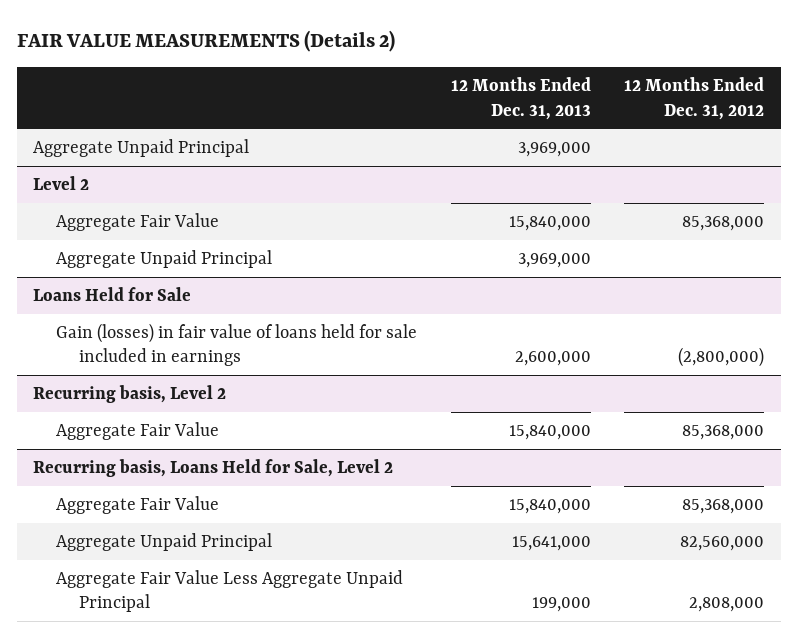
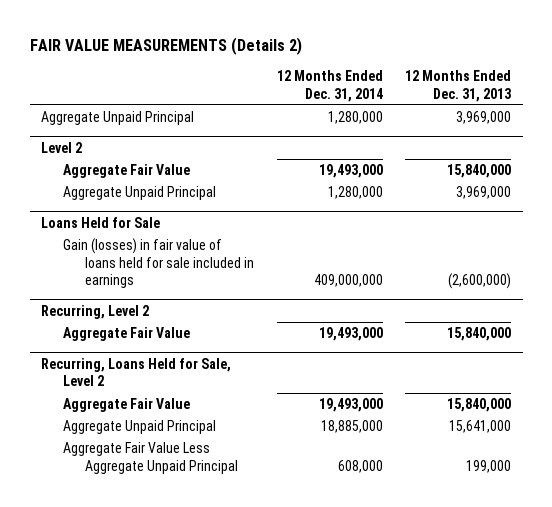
- | 12 Months Ended Dec. 31, 2013 | 12 Months Ended Dec. 31, 2012
+ | 12 Months Ended Dec. 31, 2014 | 12 Months Ended Dec. 31, 2013
@ Loans Held for Sale
- Gain (losses) in fair value of loans held for sale included in earnings | 2,600,000 | (2,800,000)
- Recurring basis, Level 2
@ Loans Held for Sale
+ Gain (losses) in fair value of loans held for sale included in earnings | 409,000,000 | (2,600,000)
+ Recurring, Level 2
- Recurring basis, Loans Held for Sale, Level 2
+ Recurring, Loans Held for Sale, Level 2

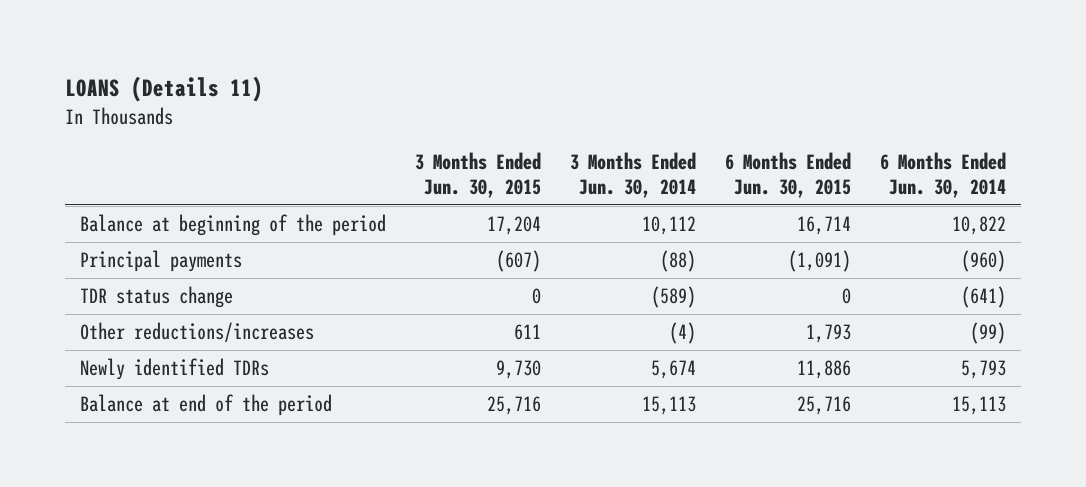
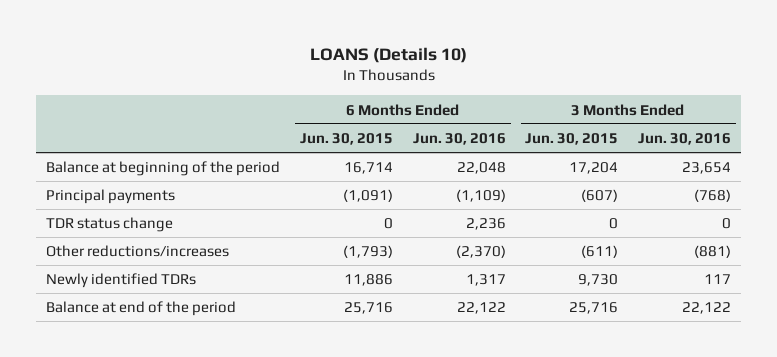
- LOANS (Details 11)
+ LOANS (Details 10)
- | 3 Months Ended Jun. 30, 2015 | 3 Months Ended Jun. 30, 2014 | 6 Months Ended Jun. 30, 2015 | 6 Months Ended Jun. 30, 2014
+ | 6 Months Ended Jun. 30, 2015 | 6 Months Ended Jun. 30, 2016 | 3 Months Ended Jun. 30, 2015 | 3 Months Ended Jun. 30, 2016
- Other reductions/increases | 611 | (4) | 1,793 | (99)
+ Other reductions/increases | (1,793) | (2,370) | (611) | (881)

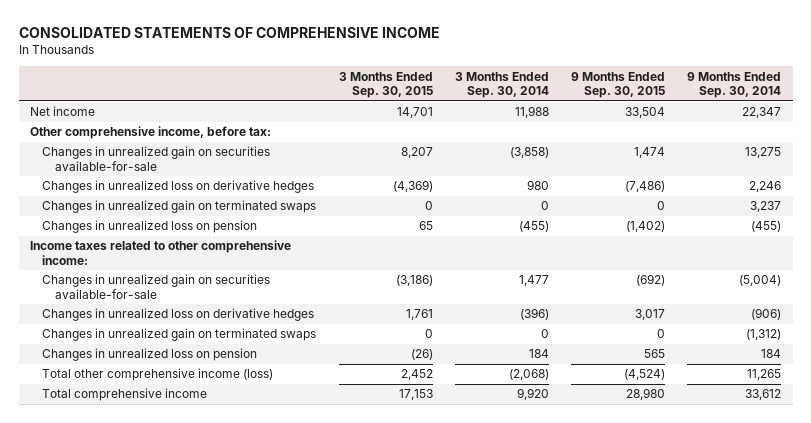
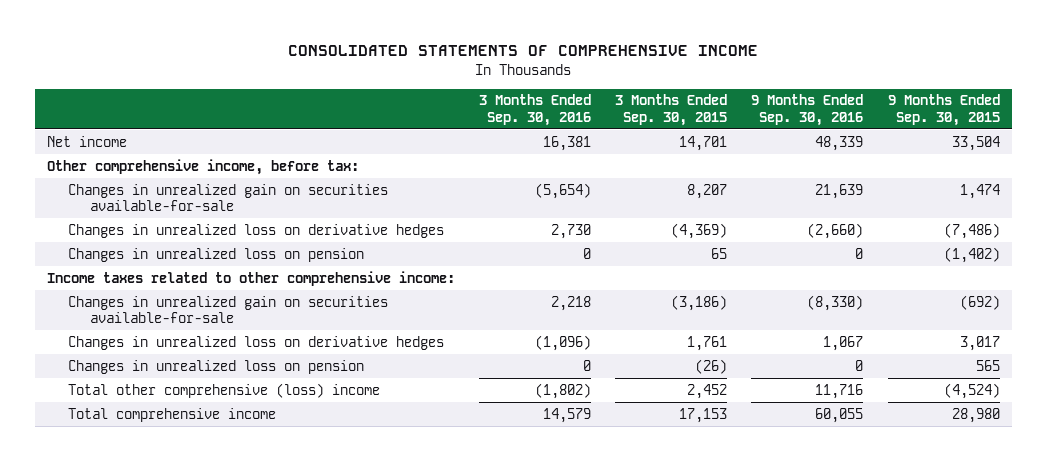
- | 3 Months Ended Sep. 30, 2015 | 3 Months Ended Sep. 30, 2014 | 9 Months Ended Sep. 30, 2015 | 9 Months Ended Sep. 30, 2014
+ | 3 Months Ended Sep. 30, 2016 | 3 Months Ended Sep. 30, 2015 | 9 Months Ended Sep. 30, 2016 | 9 Months Ended Sep. 30, 2015
- Changes in unrealized gain on terminated swaps | 0 | 0 | 0 | 3,237
- Changes in unrealized gain on terminated swaps | 0 | 0 | 0 | (1,312)
- Total other comprehensive income (loss) | 2,452 | (2,068) | (4,524) | 11,265
+ Total other comprehensive (loss) income | (1,802) | 2,452 | 11,716 | (4,524)

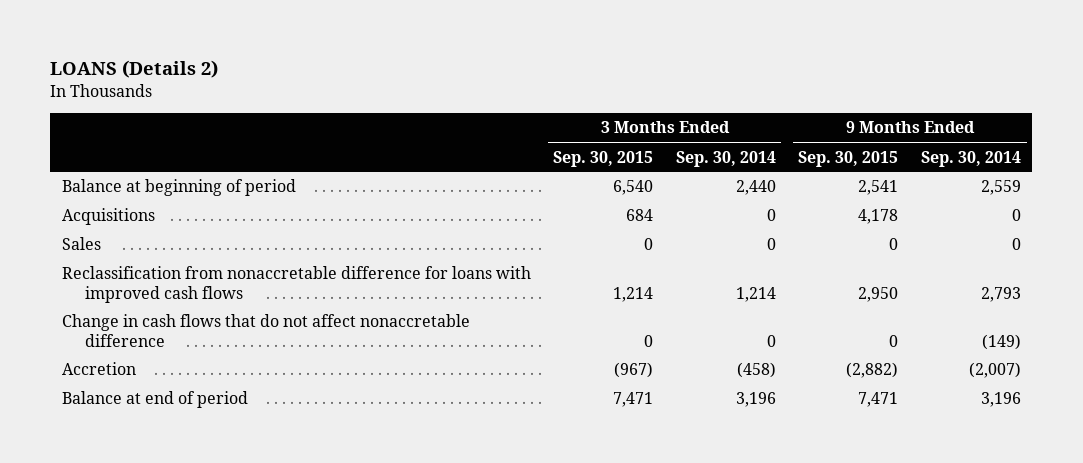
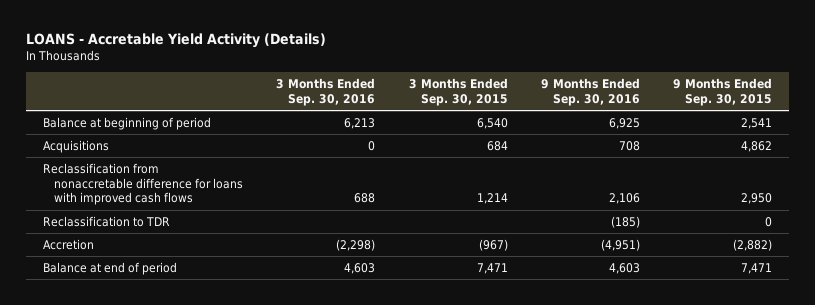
- LOANS (Details 2)
+ LOANS - Accretable Yield Activity (Details)
- | 3 Months Ended Sep. 30, 2015 | 3 Months Ended Sep. 30, 2014 | 9 Months Ended Sep. 30, 2015 | 9 Months Ended Sep. 30, 2014
+ | 3 Months Ended Sep. 30, 2016 | 3 Months Ended Sep. 30, 2015 | 9 Months Ended Sep. 30, 2016 | 9 Months Ended Sep. 30, 2015
- Acquisitions | 684 | 0 | 4,178 | 0
- Sales | 0 | 0 | 0 | 0
+ Acquisitions | 0 | 684 | 708 | 4,862
- Change in cash flows that do not affect nonaccretable difference | 0 | 0 | 0 | (149)
+ Reclassification to TDR | | | (185) | 0

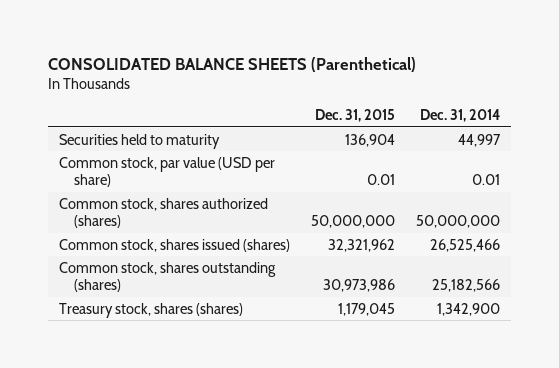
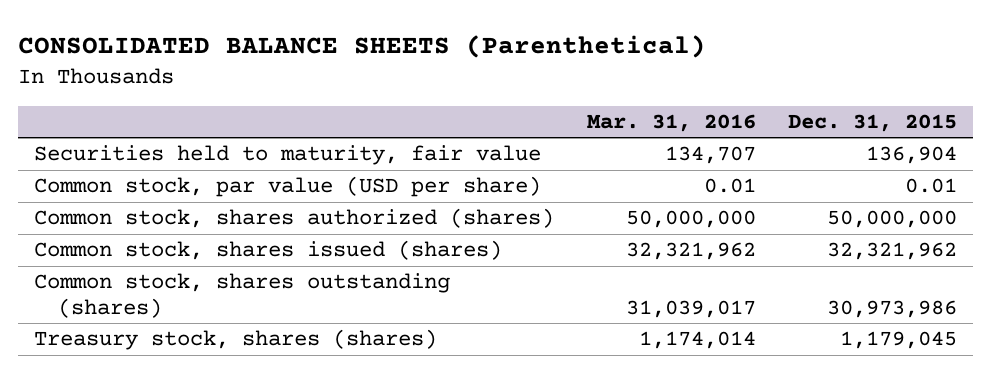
- | Dec. 31, 2015 | Dec. 31, 2014
+ | Mar. 31, 2016 | Dec. 31, 2015
- Securities held to maturity | 136,904 | 44,997
+ Securities held to maturity, fair value | 134,707 | 136,904

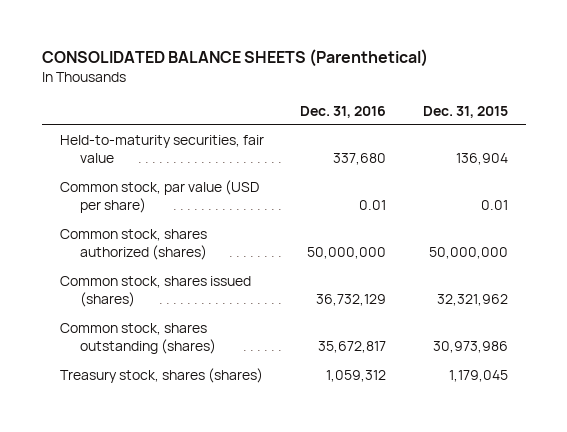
- | Mar. 31, 2016 | Dec. 31, 2015
+ | Dec. 31, 2016 | Dec. 31, 2015
- Securities held to maturity, fair value | 134,707 | 136,904
+ Held-to-maturity securities, fair value | 337,680 | 136,904

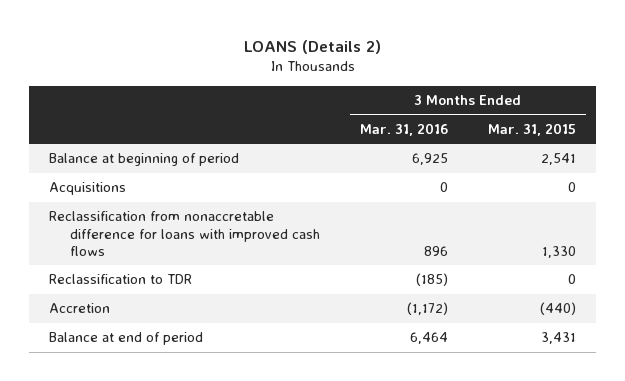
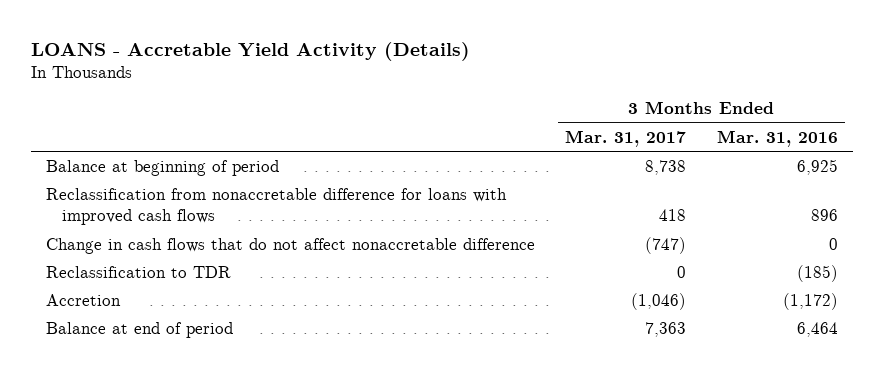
- LOANS (Details 2)
+ LOANS - Accretable Yield Activity (Details)
- | 3 Months Ended Mar. 31, 2016 | 3 Months Ended Mar. 31, 2015
+ | 3 Months Ended Mar. 31, 2017 | 3 Months Ended Mar. 31, 2016
- Acquisitions | 0 | 0
+ Change in cash flows that do not affect nonaccretable difference | (747) | 0

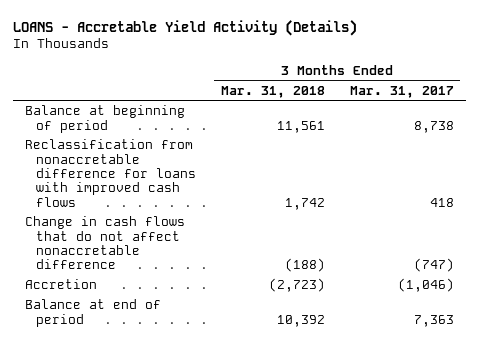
- | 3 Months Ended Mar. 31, 2017 | 3 Months Ended Mar. 31, 2016
+ | 3 Months Ended Mar. 31, 2018 | 3 Months Ended Mar. 31, 2017
- Reclassification to TDR | 0 | (185)

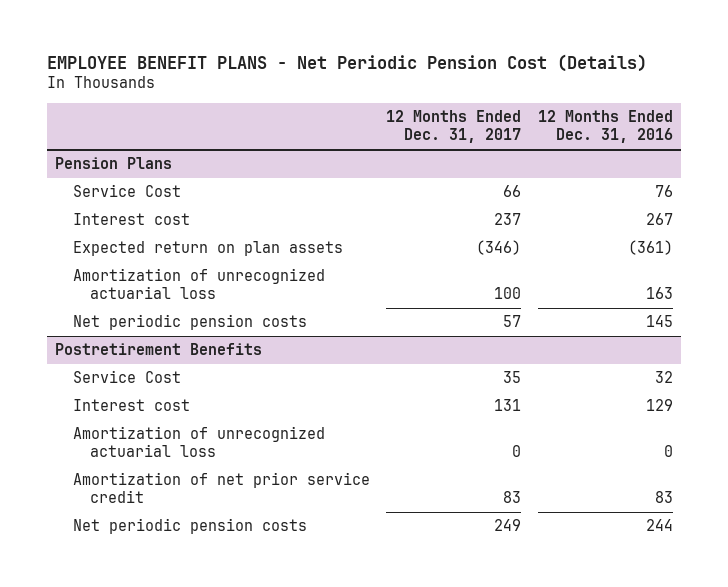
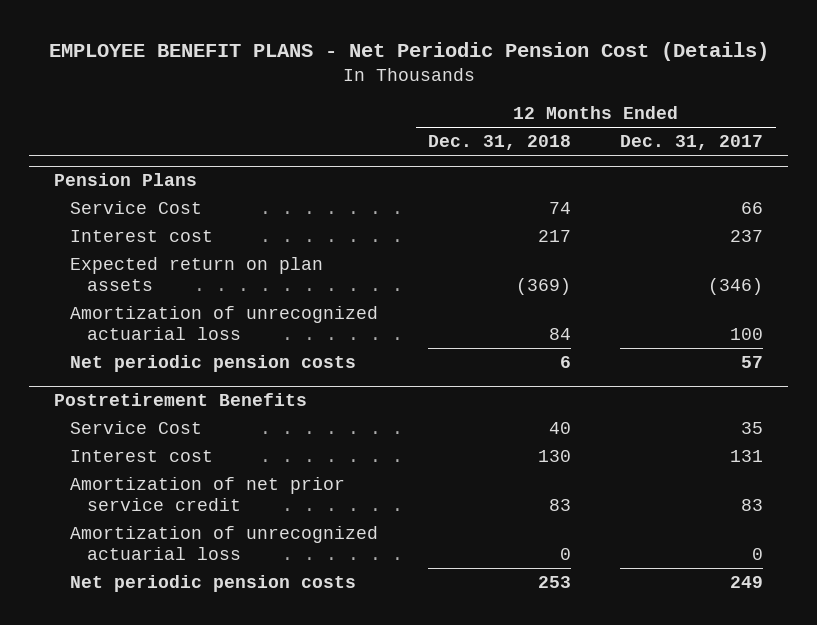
- | 12 Months Ended Dec. 31, 2017 | 12 Months Ended Dec. 31, 2016
+ | 12 Months Ended Dec. 31, 2018 | 12 Months Ended Dec. 31, 2017
@ Postretirement Benefits
moved down: Amortization of unrecognized actuarial loss | 0 | 0

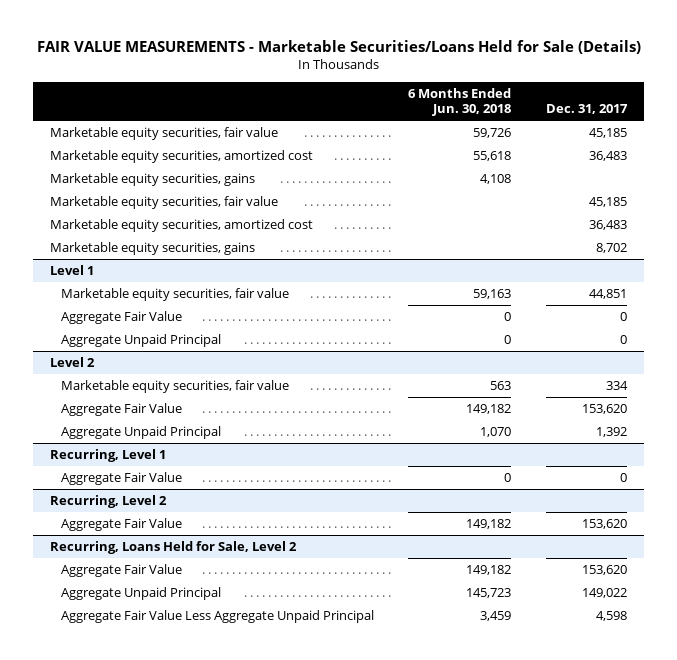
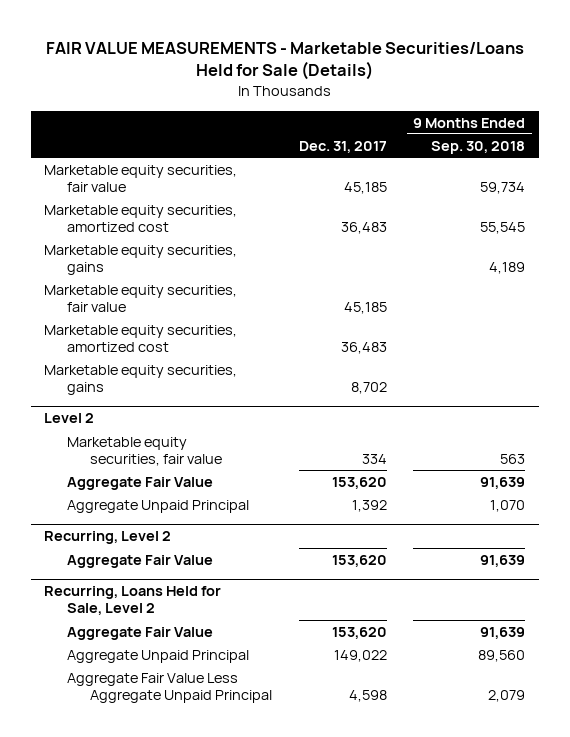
- | 6 Months Ended Jun. 30, 2018 | Dec. 31, 2017
+ | Dec. 31, 2017 | 9 Months Ended Sep. 30, 2018
- Level 1
- Marketable equity securities, fair value | 59,163 | 44,851
- Aggregate Fair Value | 0 | 0
- Aggregate Unpaid Principal | 0 | 0
- Recurring, Level 1
- Aggregate Fair Value | 0 | 0

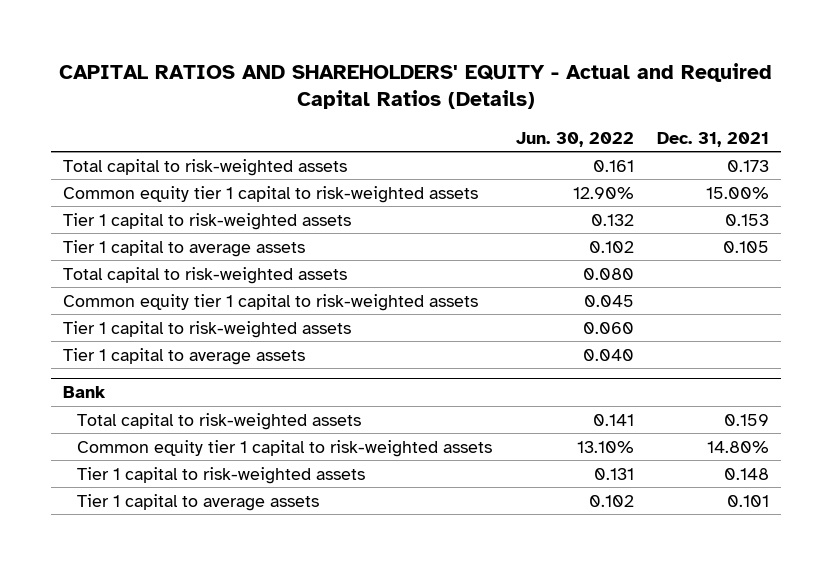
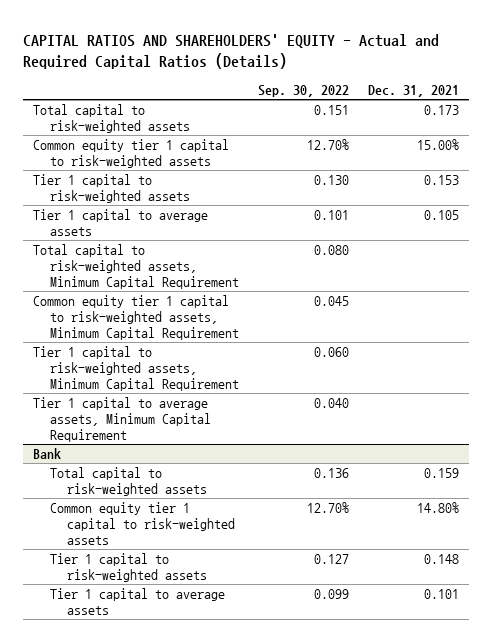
- | Jun. 30, 2022 | Dec. 31, 2021
+ | Sep. 30, 2022 | Dec. 31, 2021
- Total capital to risk-weighted assets | 0.080 |
- Common equity tier 1 capital to risk-weighted assets | 0.045 |
- Tier 1 capital to risk-weighted assets | 0.060 |
- Tier 1 capital to average assets | 0.040 |
+ Total capital to risk-weighted assets, Minimum Capital Requirement | 0.080 |
+ Common equity tier 1 capital to risk-weighted assets, Minimum Capital Requirement | 0.045 |
+ Tier 1 capital to risk-weighted assets, Minimum Capital Requirement | 0.060 |
+ Tier 1 capital to average assets, Minimum Capital Requirement | 0.040 |

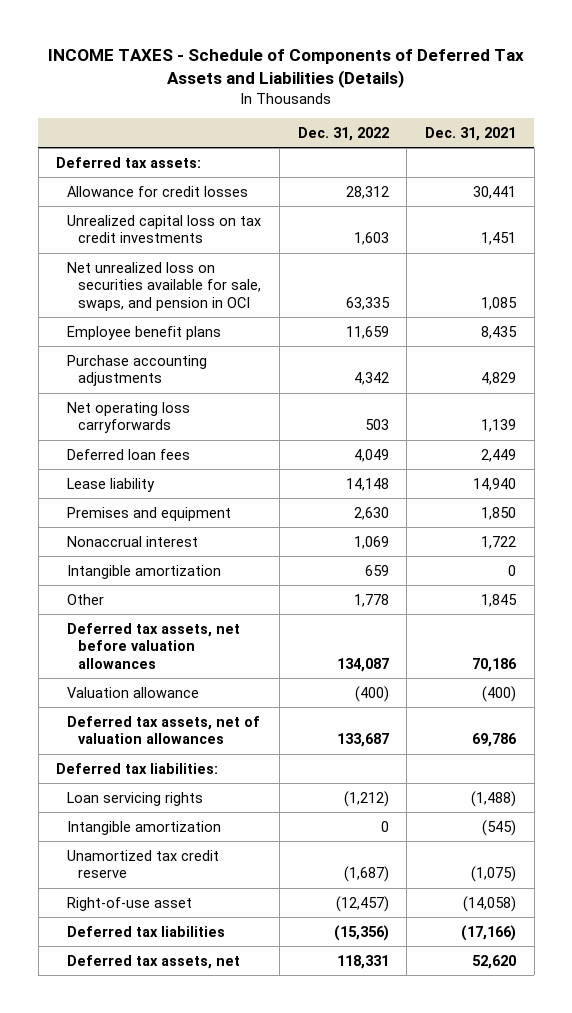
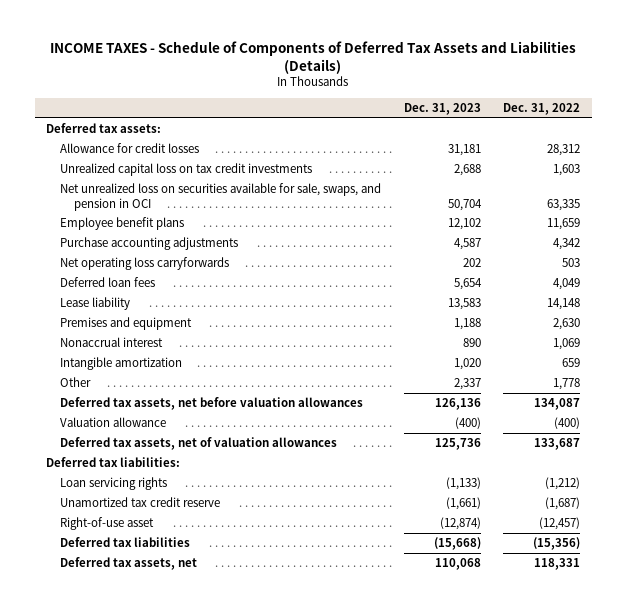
- | Dec. 31, 2022 | Dec. 31, 2021
+ | Dec. 31, 2023 | Dec. 31, 2022
- Intangible amortization | 0 | (545)

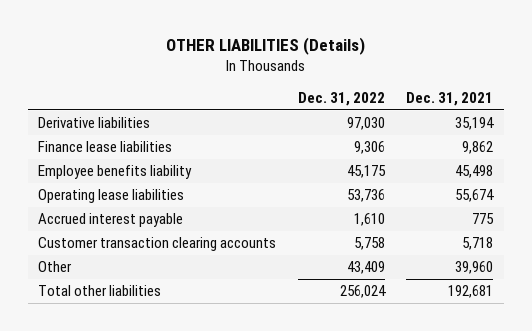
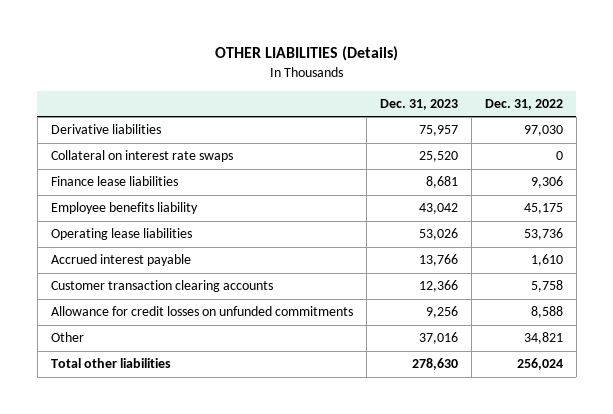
- | Dec. 31, 2022 | Dec. 31, 2021
+ | Dec. 31, 2023 | Dec. 31, 2022
+ Collateral on interest rate swaps | 25,520 | 0
- Other | 43,409 | 39,960
+ Allowance for credit losses on unfunded commitments | 9,256 | 8,588
+ Other | 37,016 | 34,821

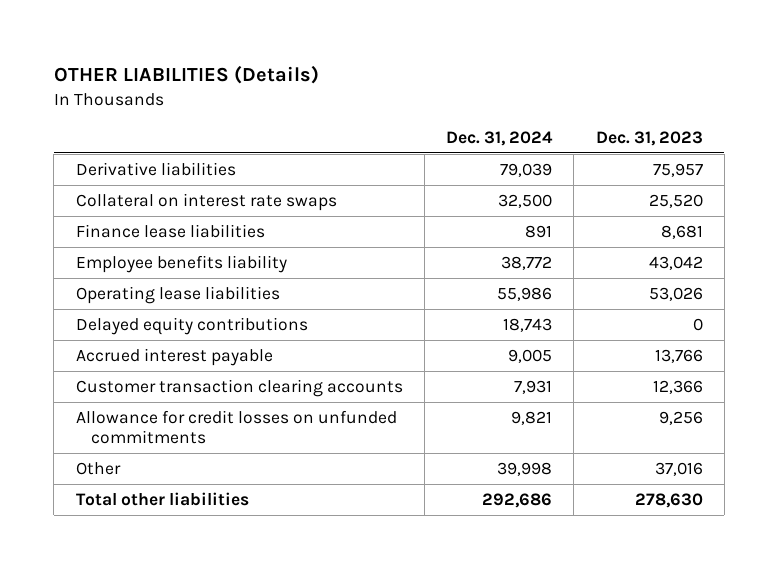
- | Dec. 31, 2023 | Dec. 31, 2022
+ | Dec. 31, 2024 | Dec. 31, 2023
+ Delayed equity contributions | 18,743 | 0

